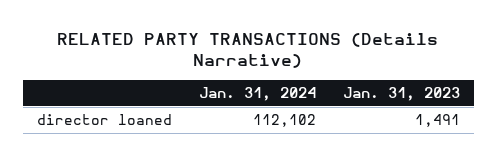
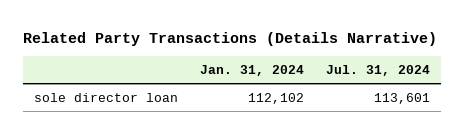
- RELATED PARTY TRANSACTIONS (Details Narrative)
+ Related Party Transactions (Details Narrative)
- | Jan. 31, 2024 | Jan. 31, 2023
+ | Jan. 31, 2024 | Jul. 31, 2024
- director loaned | 112,102 | 1,491
+ sole director loan | 112,102 | 113,601

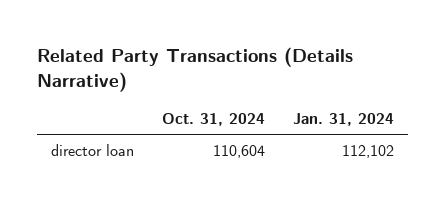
- | Jan. 31, 2024 | Jul. 31, 2024
+ | Oct. 31, 2024 | Jan. 31, 2024
- sole director loan | 112,102 | 113,601
+ director loan | 110,604 | 112,102

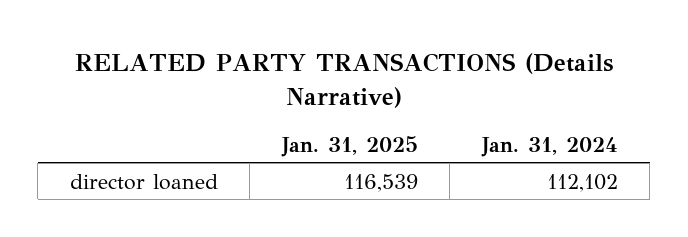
- Related Party Transactions (Details Narrative)
+ RELATED PARTY TRANSACTIONS (Details Narrative)
- | Oct. 31, 2024 | Jan. 31, 2024
+ | Jan. 31, 2025 | Jan. 31, 2024
- director loan | 110,604 | 112,102
+ director loaned | 116,539 | 112,102

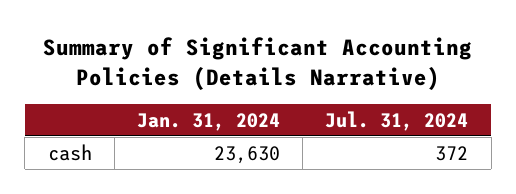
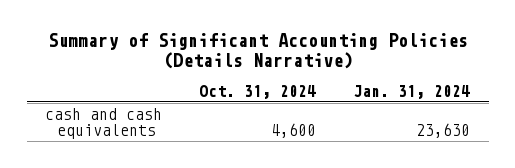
- | Jan. 31, 2024 | Jul. 31, 2024
+ | Oct. 31, 2024 | Jan. 31, 2024
- cash | 23,630 | 372
+ cash and cash equivalents | 4,600 | 23,630

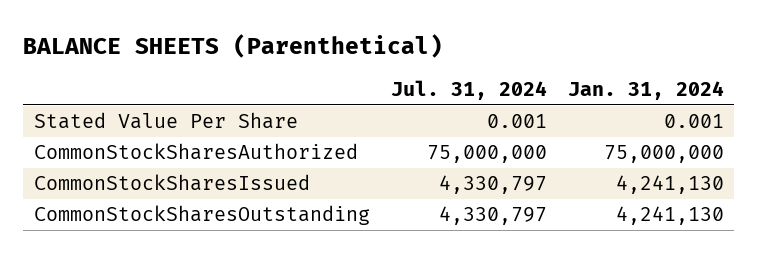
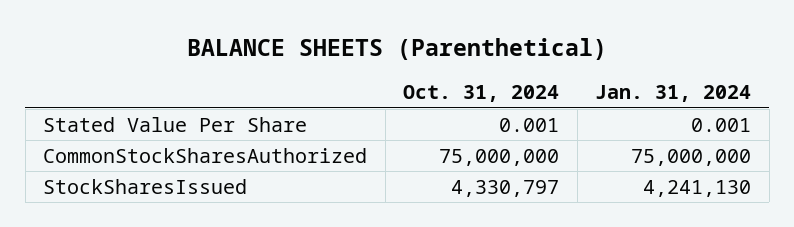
- | Jul. 31, 2024 | Jan. 31, 2024
+ | Oct. 31, 2024 | Jan. 31, 2024
- CommonStockSharesIssued | 4,330,797 | 4,241,130
- CommonStockSharesOutstanding | 4,330,797 | 4,241,130
+ StockSharesIssued | 4,330,797 | 4,241,130

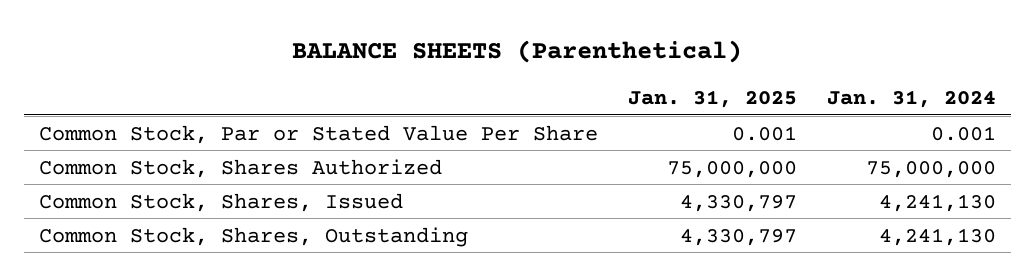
- | Oct. 31, 2024 | Jan. 31, 2024
+ | Jan. 31, 2025 | Jan. 31, 2024
- Stated Value Per Share | 0.001 | 0.001
- CommonStockSharesAuthorized | 75,000,000 | 75,000,000
- StockSharesIssued | 4,330,797 | 4,241,130
+ Common Stock, Par or Stated Value Per Share | 0.001 | 0.001
+ Common Stock, Shares Authorized | 75,000,000 | 75,000,000
+ Common Stock, Shares, Issued | 4,330,797 | 4,241,130
+ Common Stock, Shares, Outstanding | 4,330,797 | 4,241,130

